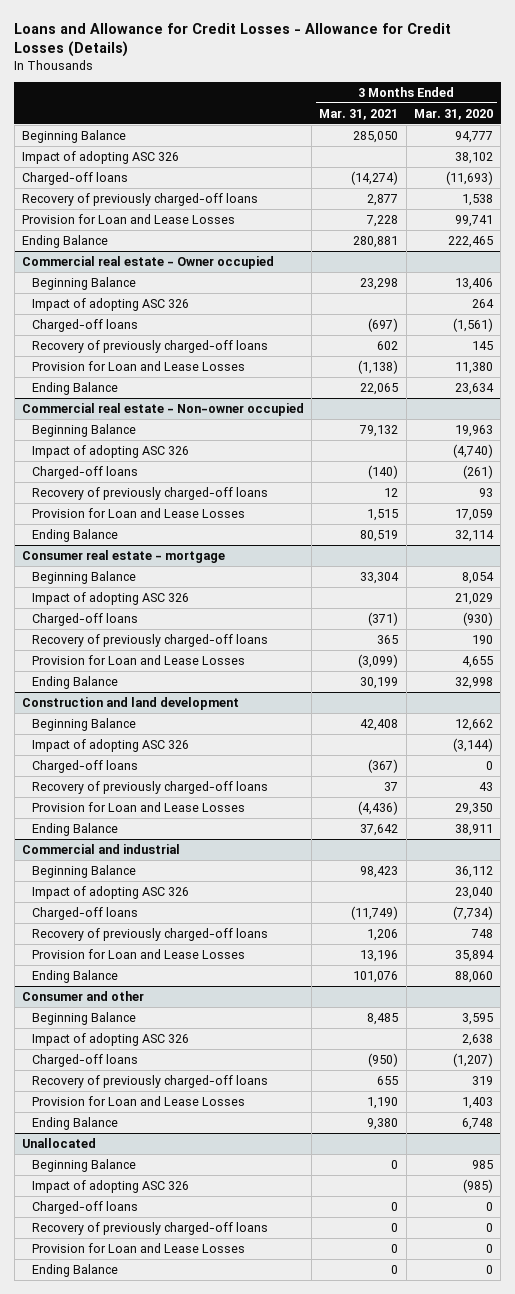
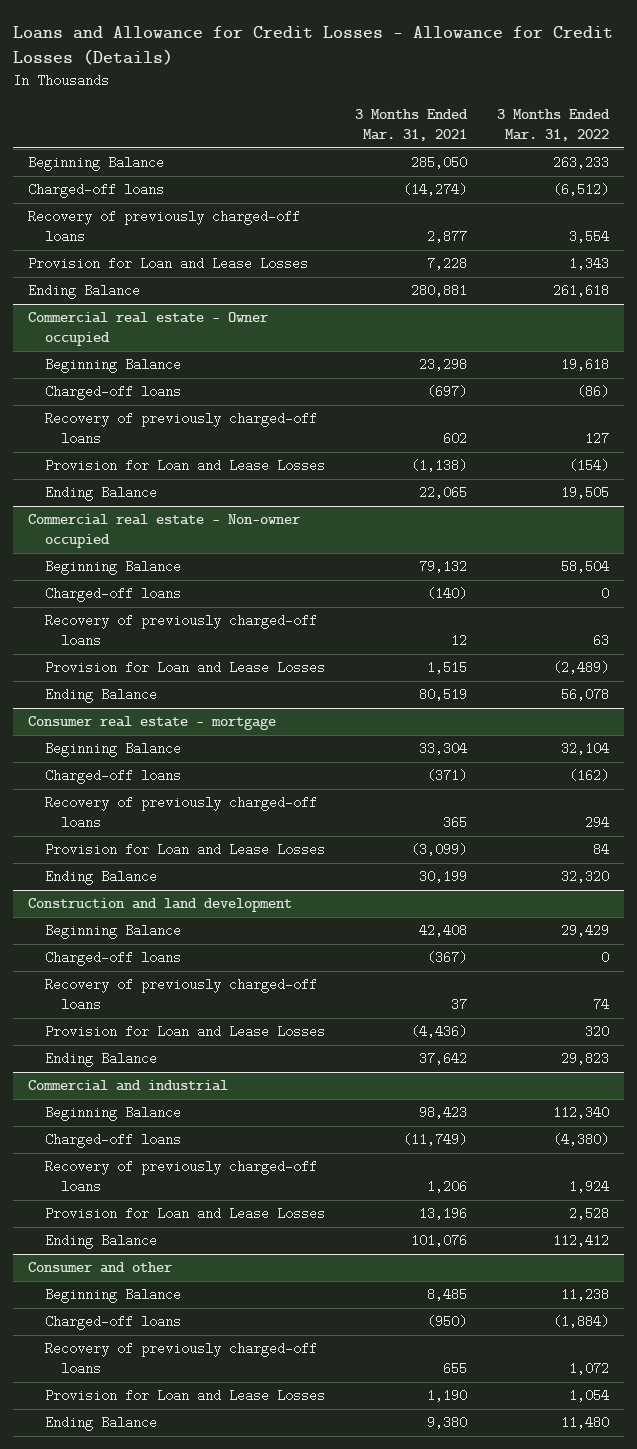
- | 3 Months Ended Mar. 31, 2021 | 3 Months Ended Mar. 31, 2020
+ | 3 Months Ended Mar. 31, 2021 | 3 Months Ended Mar. 31, 2022
- Impact of adopting ASC 326 | | 38,102
@ Commercial real estate - Owner occupied
- Impact of adopting ASC 326 | | 264
@ Commercial real estate - Non-owner occupied
- Impact of adopting ASC 326 | | (4,740)
@ Consumer real estate - mortgage
- Impact of adopting ASC 326 | | 21,029
@ Construction and land development
- Impact of adopting ASC 326 | | (3,144)
@ Commercial and industrial
- Impact of adopting ASC 326 | | 23,040
@ Consumer and other
- Impact of adopting ASC 326 | | 2,638
- Unallocated
- Beginning Balance | 0 | 985
- Impact of adopting ASC 326 | | (985)
- Charged-off loans | 0 | 0
- Recovery of previously charged-off loans | 0 | 0
- Provision for Loan and Lease Losses | 0 | 0
- Ending Balance | 0 | 0

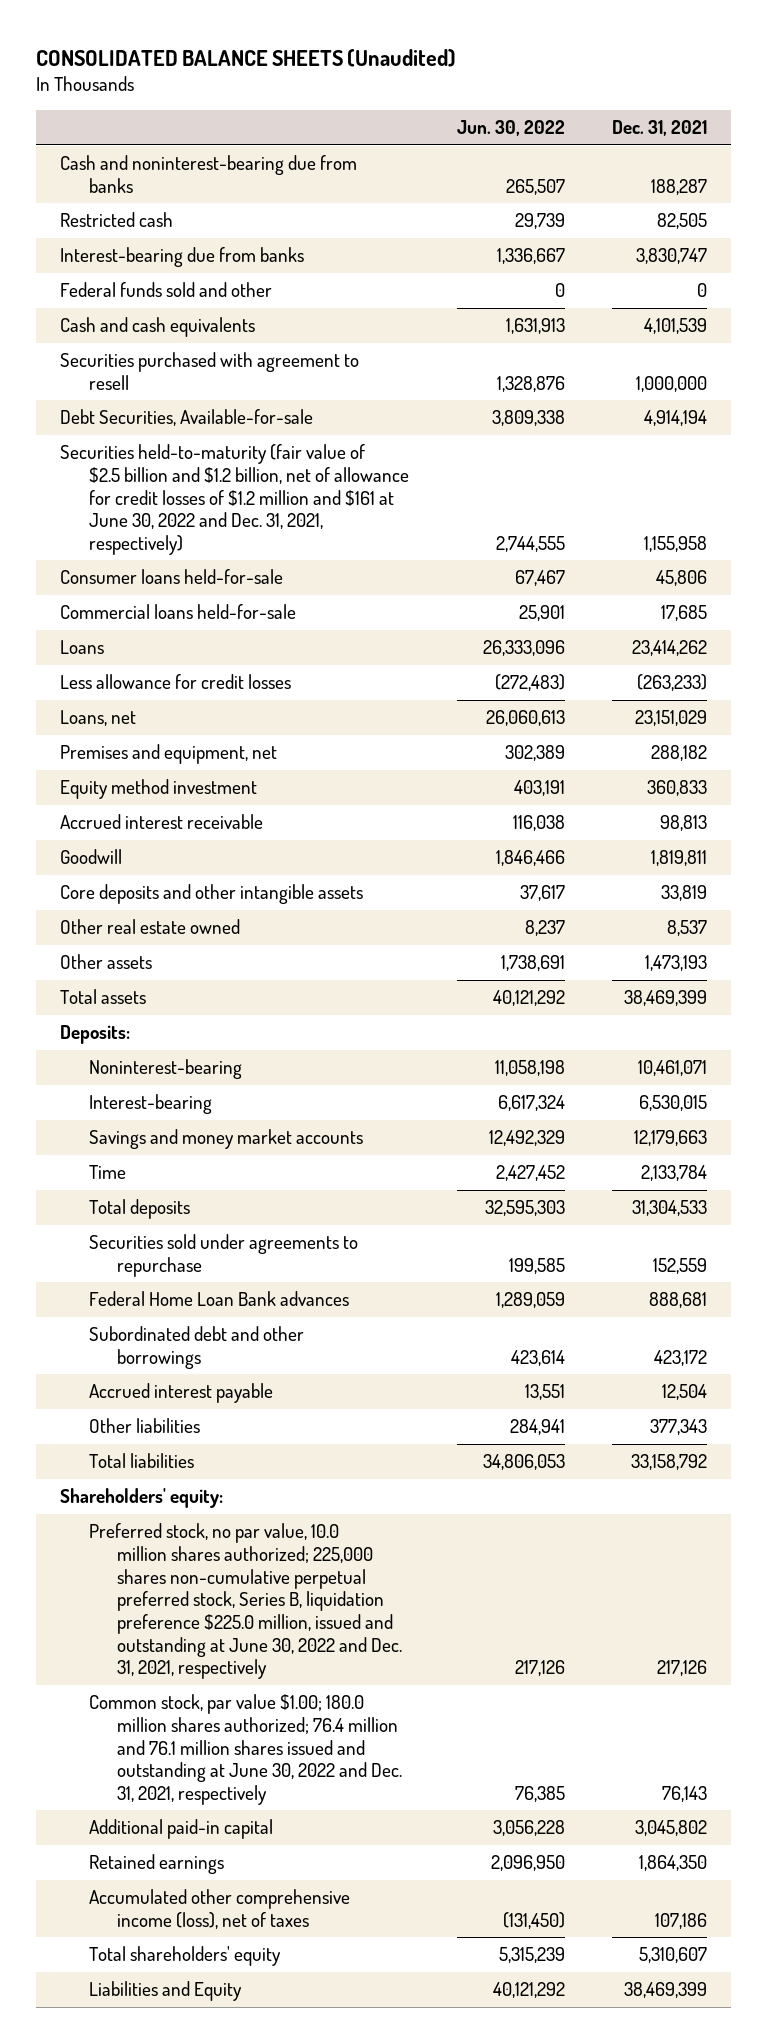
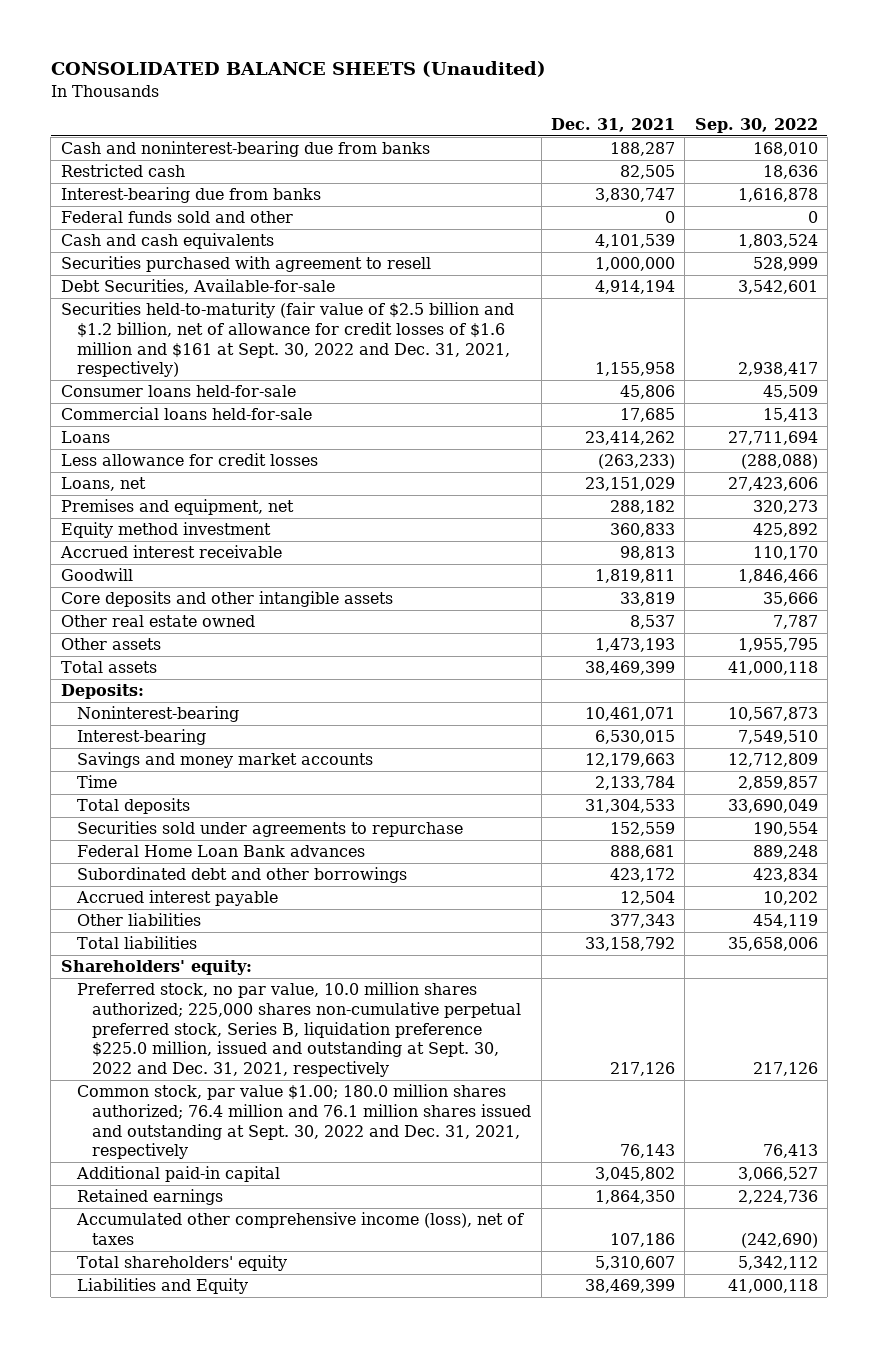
- | Jun. 30, 2022 | Dec. 31, 2021
+ | Dec. 31, 2021 | Sep. 30, 2022
- Securities held-to-maturity (fair value of $2.5 billion and $1.2 billion, net of allowance for credit losses of $1.2 million and $161 at June 30, 2022 and Dec. 31, 2021, respectively) | 2,744,555 | 1,155,958
+ Securities held-to-maturity (fair value of $2.5 billion and $1.2 billion, net of allowance for credit losses of $1.6 million and $161 at Sept. 30, 2022 and Dec. 31, 2021, respectively) | 1,155,958 | 2,938,417
- Preferred stock, no par value, 10.0 million shares authorized; 225,000 shares non-cumulative perpetual preferred stock, Series B, liquidation preference $225.0 million, issued and outstanding at June 30, 2022 and Dec. 31, 2021, respectively | 217,126 | 217,126
- Common stock, par value $1.00; 180.0 million shares authorized; 76.4 million and 76.1 million shares issued and outstanding at June 30, 2022 and Dec. 31, 2021, respectively | 76,385 | 76,143
+ Preferred stock, no par value, 10.0 million shares authorized; 225,000 shares non-cumulative perpetual preferred stock, Series B, liquidation preference $225.0 million, issued and outstanding at Sept. 30, 2022 and Dec. 31, 2021, respectively | 217,126 | 217,126
+ Common stock, par value $1.00; 180.0 million shares authorized; 76.4 million and 76.1 million shares issued and outstanding at Sept. 30, 2022 and Dec. 31, 2021, respectively | 76,143 | 76,413

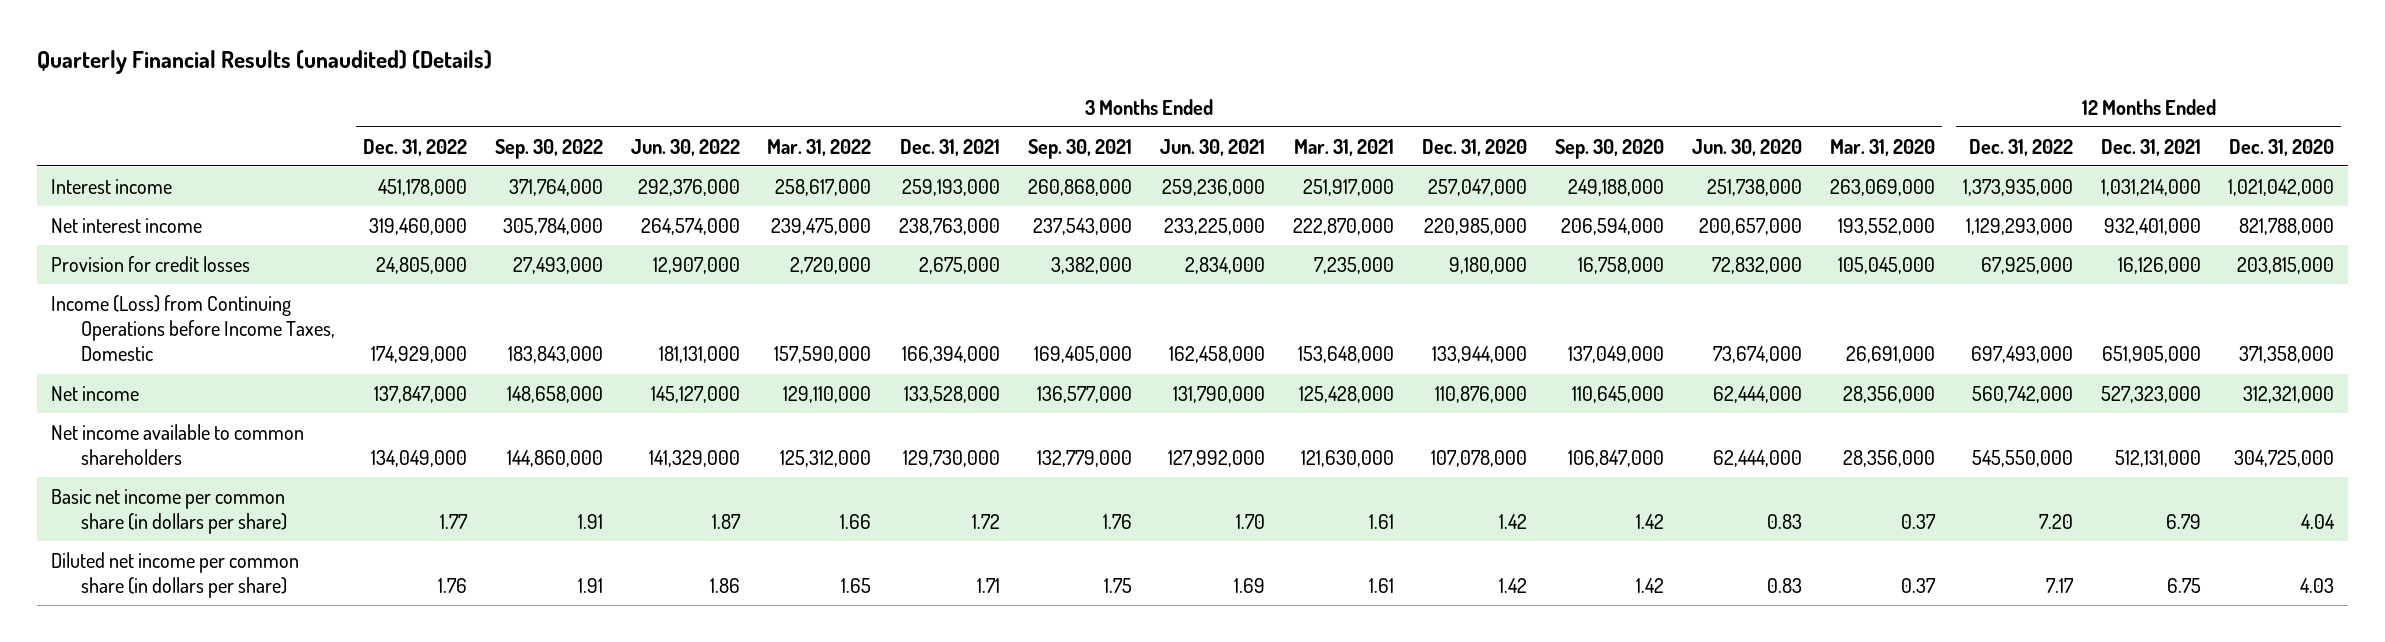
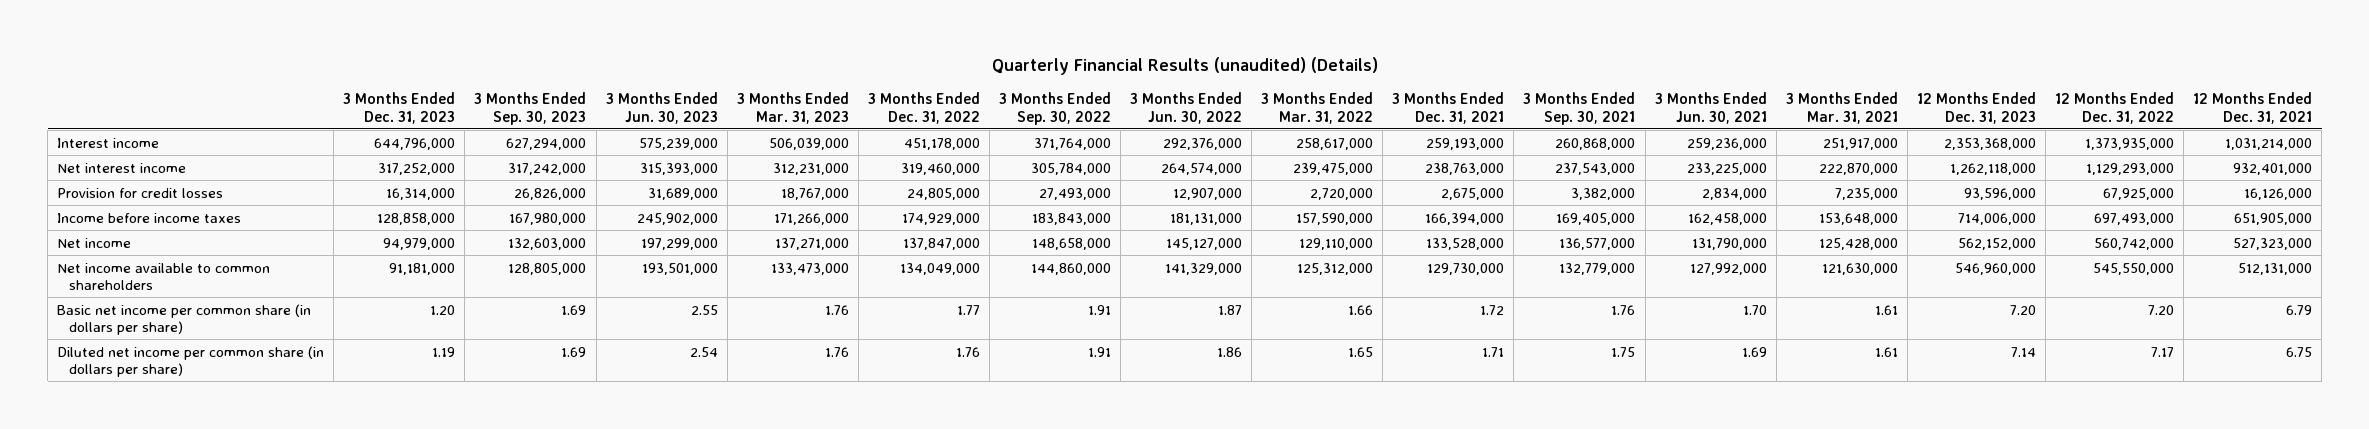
- | 3 Months Ended Dec. 31, 2022 | 3 Months Ended Sep. 30, 2022 | 3 Months Ended Jun. 30, 2022 | 3 Months Ended Mar. 31, 2022 | 3 Months Ended Dec. 31, 2021 | 3 Months Ended Sep. 30, 2021 | 3 Months Ended Jun. 30, 2021 | 3 Months Ended Mar. 31, 2021 | 3 Months Ended Dec. 31, 2020 | 3 Months Ended Sep. 30, 2020 | 3 Months Ended Jun. 30, 2020 | 3 Months Ended Mar. 31, 2020 | 12 Months Ended Dec. 31, 2022 | 12 Months Ended Dec. 31, 2021 | 12 Months Ended Dec. 31, 2020
+ | 3 Months Ended Dec. 31, 2023 | 3 Months Ended Sep. 30, 2023 | 3 Months Ended Jun. 30, 2023 | 3 Months Ended Mar. 31, 2023 | 3 Months Ended Dec. 31, 2022 | 3 Months Ended Sep. 30, 2022 | 3 Months Ended Jun. 30, 2022 | 3 Months Ended Mar. 31, 2022 | 3 Months Ended Dec. 31, 2021 | 3 Months Ended Sep. 30, 2021 | 3 Months Ended Jun. 30, 2021 | 3 Months Ended Mar. 31, 2021 | 12 Months Ended Dec. 31, 2023 | 12 Months Ended Dec. 31, 2022 | 12 Months Ended Dec. 31, 2021
- Income (Loss) from Continuing Operations before Income Taxes, Domestic | 174,929,000 | 183,843,000 | 181,131,000 | 157,590,000 | 166,394,000 | 169,405,000 | 162,458,000 | 153,648,000 | 133,944,000 | 137,049,000 | 73,674,000 | 26,691,000 | 697,493,000 | 651,905,000 | 371,358,000
+ Income before income taxes | 128,858,000 | 167,980,000 | 245,902,000 | 171,266,000 | 174,929,000 | 183,843,000 | 181,131,000 | 157,590,000 | 166,394,000 | 169,405,000 | 162,458,000 | 153,648,000 | 714,006,000 | 697,493,000 | 651,905,000

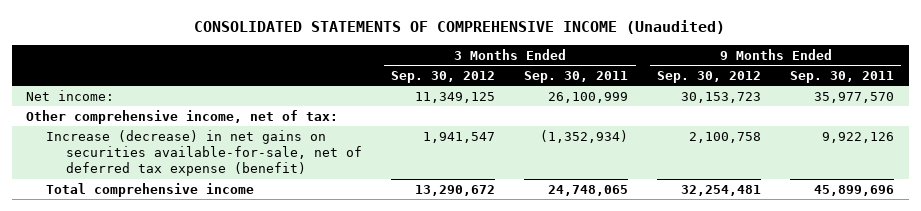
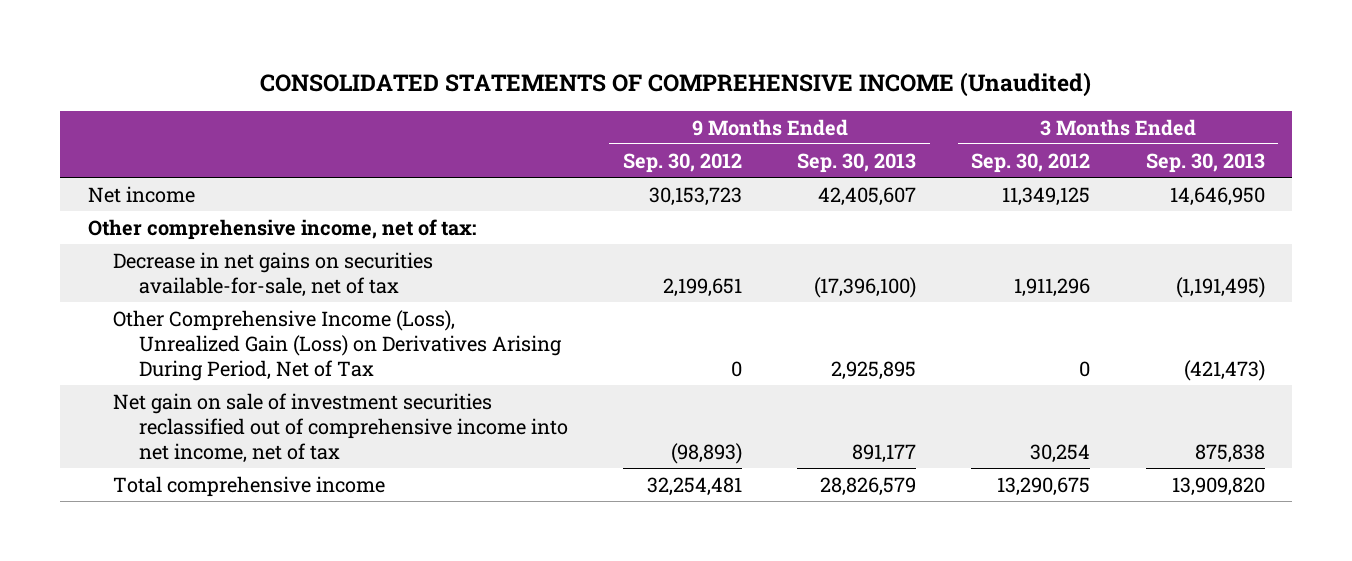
- | 3 Months Ended Sep. 30, 2012 | 3 Months Ended Sep. 30, 2011 | 9 Months Ended Sep. 30, 2012 | 9 Months Ended Sep. 30, 2011
+ | 9 Months Ended Sep. 30, 2012 | 9 Months Ended Sep. 30, 2013 | 3 Months Ended Sep. 30, 2012 | 3 Months Ended Sep. 30, 2013
- Net income: | 11,349,125 | 26,100,999 | 30,153,723 | 35,977,570
+ Net income | 30,153,723 | 42,405,607 | 11,349,125 | 14,646,950
- Increase (decrease) in net gains on securities available-for-sale, net of deferred tax expense (benefit) | 1,941,547 | (1,352,934) | 2,100,758 | 9,922,126
- Total comprehensive income | 13,290,672 | 24,748,065 | 32,254,481 | 45,899,696
+ Decrease in net gains on securities available-for-sale, net of tax | 2,199,651 | (17,396,100) | 1,911,296 | (1,191,495)
+ Other Comprehensive Income (Loss), Unrealized Gain (Loss) on Derivatives Arising During Period, Net of Tax | 0 | 2,925,895 | 0 | (421,473)
+ Net gain on sale of investment securities reclassified out of comprehensive income into net income, net of tax | (98,893) | 891,177 | 30,254 | 875,838
+ Total comprehensive income | 32,254,481 | 28,826,579 | 13,290,675 | 13,909,820

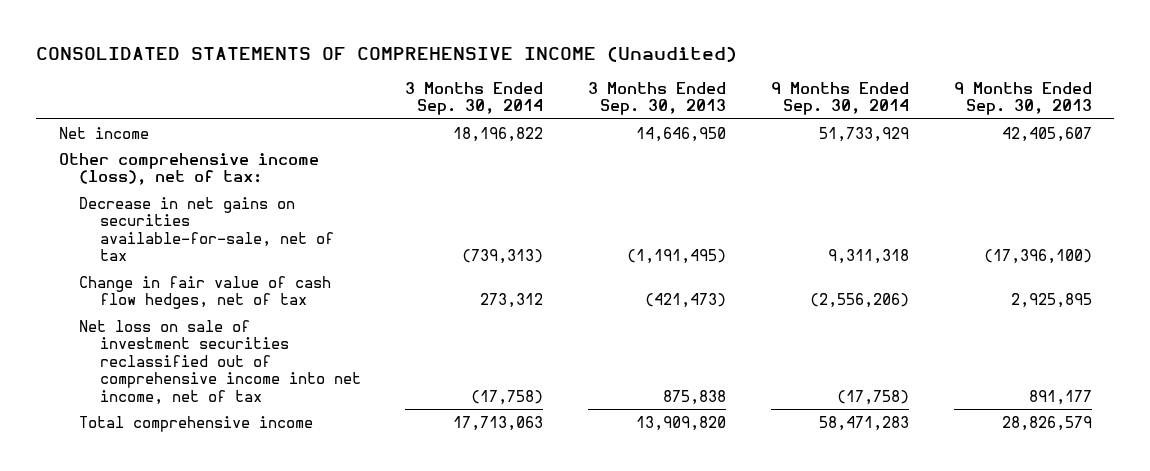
- | 9 Months Ended Sep. 30, 2012 | 9 Months Ended Sep. 30, 2013 | 3 Months Ended Sep. 30, 2012 | 3 Months Ended Sep. 30, 2013
+ | 3 Months Ended Sep. 30, 2014 | 3 Months Ended Sep. 30, 2013 | 9 Months Ended Sep. 30, 2014 | 9 Months Ended Sep. 30, 2013
- Other comprehensive income, net of tax:
+ Other comprehensive income (loss), net of tax:
- Other Comprehensive Income (Loss), Unrealized Gain (Loss) on Derivatives Arising During Period, Net of Tax | 0 | 2,925,895 | 0 | (421,473)
- Net gain on sale of investment securities reclassified out of comprehensive income into net income, net of tax | (98,893) | 891,177 | 30,254 | 875,838
+ Change in fair value of cash flow hedges, net of tax | 273,312 | (421,473) | (2,556,206) | 2,925,895
+ Net loss on sale of investment securities reclassified out of comprehensive income into net income, net of tax | (17,758) | 875,838 | (17,758) | 891,177

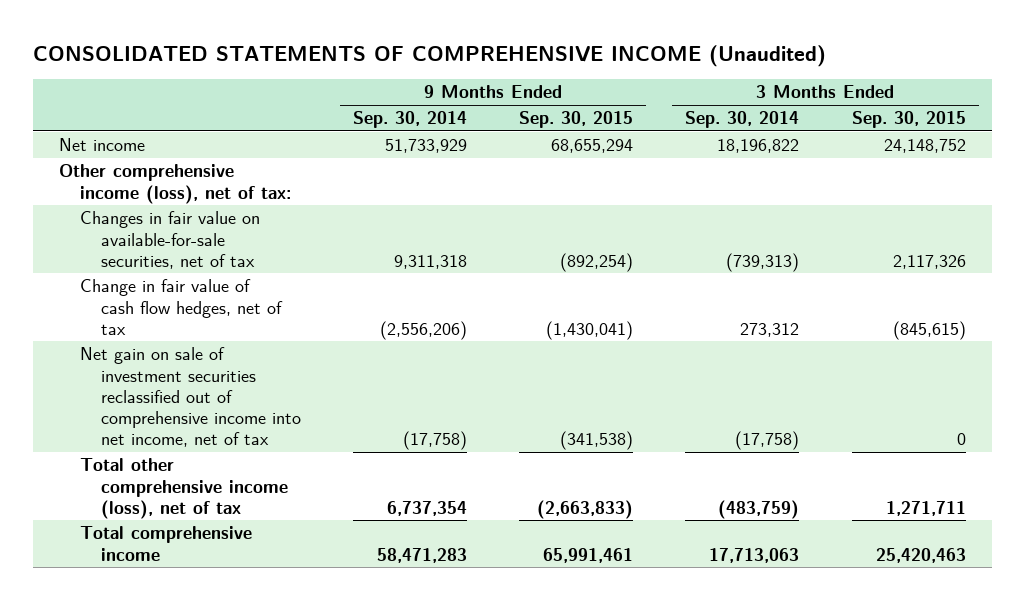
- | 3 Months Ended Sep. 30, 2014 | 3 Months Ended Sep. 30, 2013 | 9 Months Ended Sep. 30, 2014 | 9 Months Ended Sep. 30, 2013
+ | 9 Months Ended Sep. 30, 2014 | 9 Months Ended Sep. 30, 2015 | 3 Months Ended Sep. 30, 2014 | 3 Months Ended Sep. 30, 2015
- Decrease in net gains on securities available-for-sale, net of tax | (739,313) | (1,191,495) | 9,311,318 | (17,396,100)
+ Changes in fair value on available-for-sale securities, net of tax | 9,311,318 | (892,254) | (739,313) | 2,117,326
- Net loss on sale of investment securities reclassified out of comprehensive income into net income, net of tax | (17,758) | 875,838 | (17,758) | 891,177
+ Net gain on sale of investment securities reclassified out of comprehensive income into net income, net of tax | (17,758) | (341,538) | (17,758) | 0
+ Total other comprehensive income (loss), net of tax | 6,737,354 | (2,663,833) | (483,759) | 1,271,711

